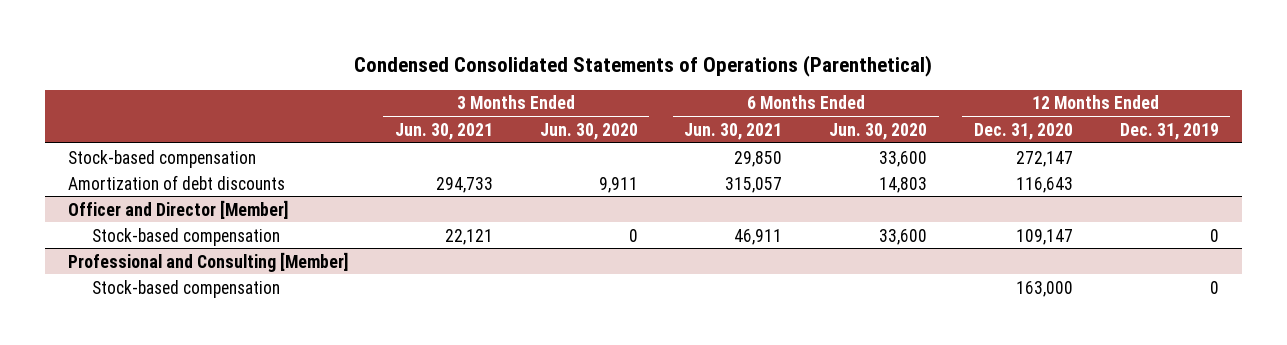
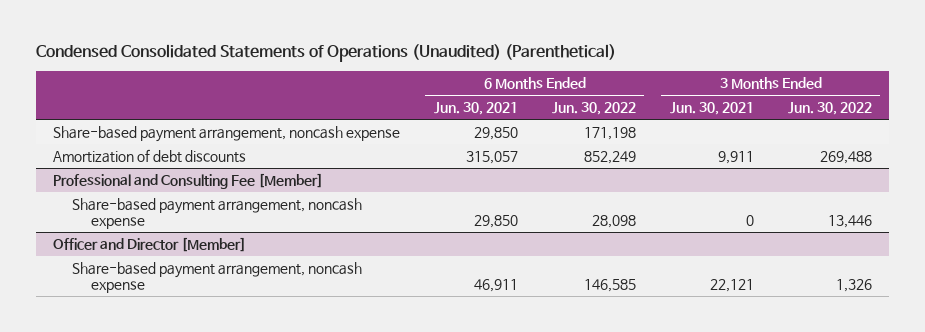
- Condensed Consolidated Statements of Operations (Parenthetical)
+ Condensed Consolidated Statements of Operations (Unaudited) (Parenthetical)
- | 3 Months Ended Jun. 30, 2021 | 3 Months Ended Jun. 30, 2020 | 6 Months Ended Jun. 30, 2021 | 6 Months Ended Jun. 30, 2020 | 12 Months Ended Dec. 31, 2020 | 12 Months Ended Dec. 31, 2019
+ | 6 Months Ended Jun. 30, 2021 | 6 Months Ended Jun. 30, 2022 | 3 Months Ended Jun. 30, 2021 | 3 Months Ended Jun. 30, 2022
- Stock-based compensation | | | 29,850 | 33,600 | 272,147 |
- Amortization of debt discounts | 294,733 | 9,911 | 315,057 | 14,803 | 116,643 |
+ Share-based payment arrangement, noncash expense | 29,850 | 171,198 | |
+ Amortization of debt discounts | 315,057 | 852,249 | 9,911 | 269,488
+ Professional and Consulting Fee [Member]
+ Share-based payment arrangement, noncash expense | 29,850 | 28,098 | 0 | 13,446
@ Officer and Director [Member]
- Stock-based compensation | 22,121 | 0 | 46,911 | 33,600 | 109,147 | 0
- Professional and Consulting [Member]
- Stock-based compensation | | | | | 163,000 | 0
@ Officer and Director [Member]
+ Share-based payment arrangement, noncash expense | 46,911 | 146,585 | 22,121 | 1,326

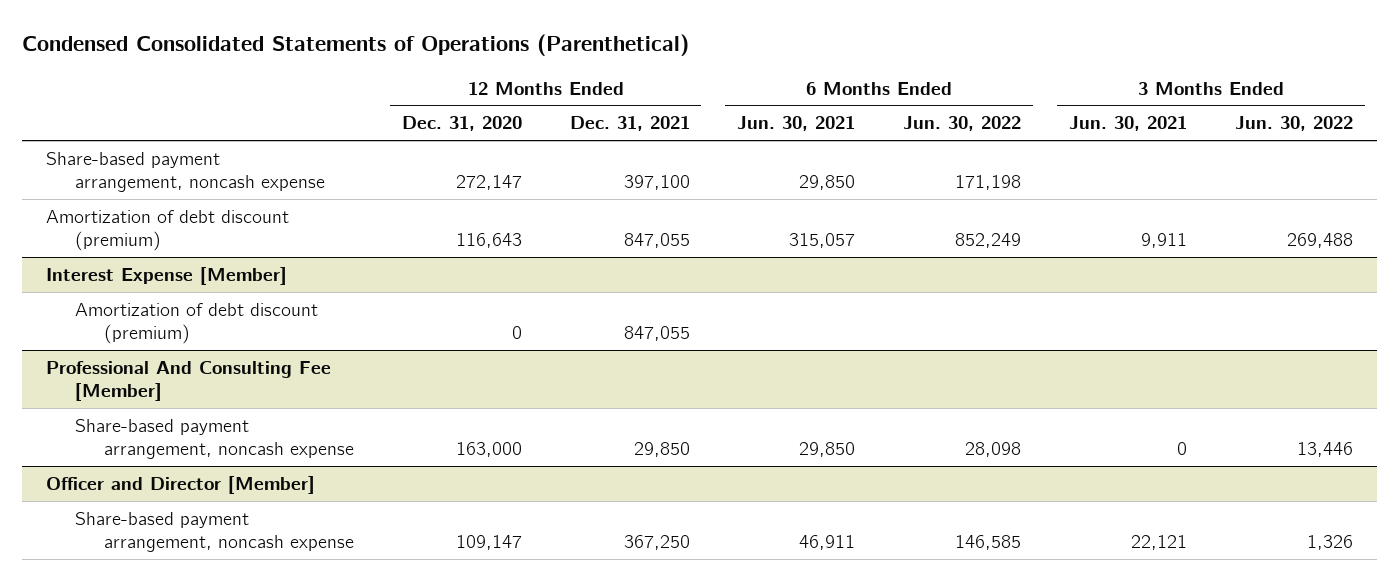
- Condensed Consolidated Statements of Operations (Unaudited) (Parenthetical)
+ Condensed Consolidated Statements of Operations (Parenthetical)
- | 6 Months Ended Jun. 30, 2021 | 6 Months Ended Jun. 30, 2022 | 3 Months Ended Jun. 30, 2021 | 3 Months Ended Jun. 30, 2022
+ | 12 Months Ended Dec. 31, 2020 | 12 Months Ended Dec. 31, 2021 | 6 Months Ended Jun. 30, 2021 | 6 Months Ended Jun. 30, 2022 | 3 Months Ended Jun. 30, 2021 | 3 Months Ended Jun. 30, 2022
- Amortization of debt discounts | 315,057 | 852,249 | 9,911 | 269,488
- Professional and Consulting Fee [Member]
+ Amortization of debt discount (premium) | 116,643 | 847,055 | 315,057 | 852,249 | 9,911 | 269,488
+ Interest Expense [Member]
+ Amortization of debt discount (premium) | 0 | 847,055 | | | |
+ Professional And Consulting Fee [Member]

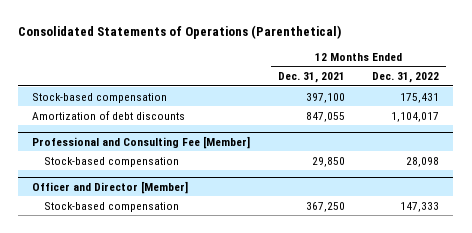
- Condensed Consolidated Statements of Operations (Parenthetical)
+ Consolidated Statements of Operations (Parenthetical)
- | 12 Months Ended Dec. 31, 2020 | 12 Months Ended Dec. 31, 2021 | 6 Months Ended Jun. 30, 2021 | 6 Months Ended Jun. 30, 2022 | 3 Months Ended Jun. 30, 2021 | 3 Months Ended Jun. 30, 2022
+ | 12 Months Ended Dec. 31, 2021 | 12 Months Ended Dec. 31, 2022
- Share-based payment arrangement, noncash expense | 272,147 | 397,100 | 29,850 | 171,198 | |
- Amortization of debt discount (premium) | 116,643 | 847,055 | 315,057 | 852,249 | 9,911 | 269,488
- Interest Expense [Member]
- Amortization of debt discount (premium) | 0 | 847,055 | | | |
- Professional And Consulting Fee [Member]
- Share-based payment arrangement, noncash expense | 163,000 | 29,850 | 29,850 | 28,098 | 0 | 13,446
+ Stock-based compensation | 397,100 | 175,431
+ Amortization of debt discounts | 847,055 | 1,104,017
+ Professional and Consulting Fee [Member]
+ Stock-based compensation | 29,850 | 28,098
@ Officer and Director [Member]
- Share-based payment arrangement, noncash expense | 109,147 | 367,250 | 46,911 | 146,585 | 22,121 | 1,326
+ Stock-based compensation | 367,250 | 147,333

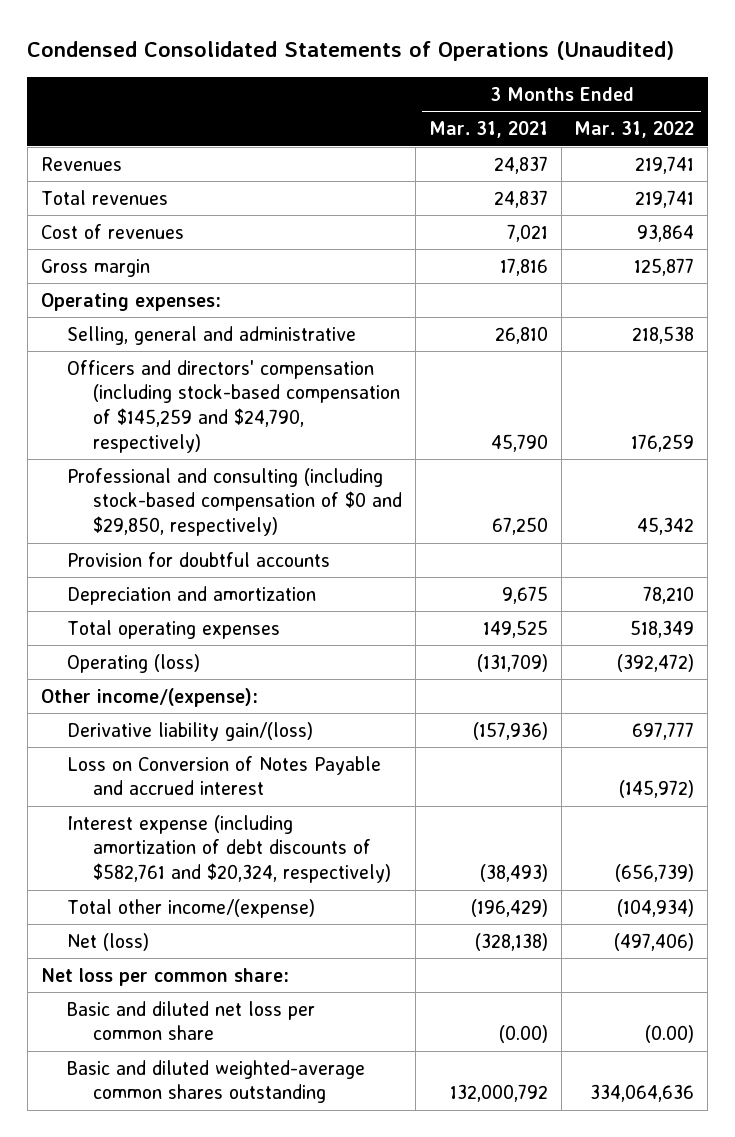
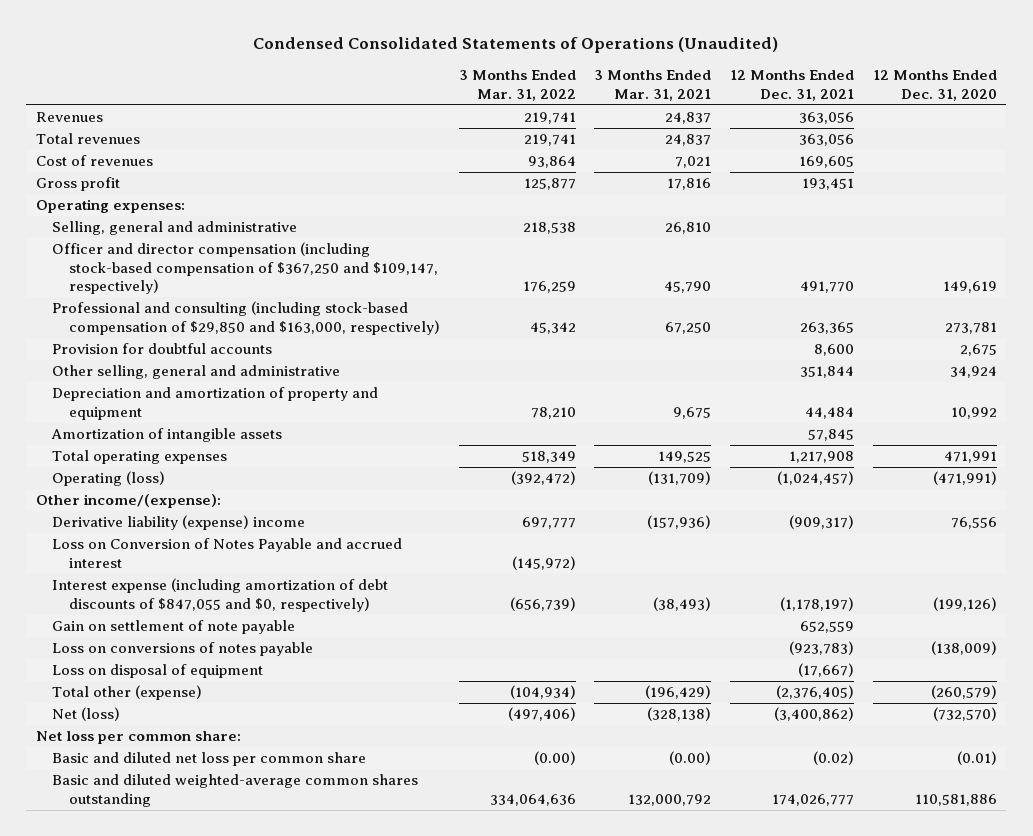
- | 3 Months Ended Mar. 31, 2021 | 3 Months Ended Mar. 31, 2022
+ | 3 Months Ended Mar. 31, 2022 | 3 Months Ended Mar. 31, 2021 | 12 Months Ended Dec. 31, 2021 | 12 Months Ended Dec. 31, 2020
- Gross margin | 17,816 | 125,877
+ Gross profit | 125,877 | 17,816 | 193,451 |
- Officers and directors' compensation (including stock-based compensation of $145,259 and $24,790, respectively) | 45,790 | 176,259
- Professional and consulting (including stock-based compensation of $0 and $29,850, respectively) | 67,250 | 45,342
+ Officer and director compensation (including stock-based compensation of $367,250 and $109,147, respectively) | 176,259 | 45,790 | 491,770 | 149,619
+ Professional and consulting (including stock-based compensation of $29,850 and $163,000, respectively) | 45,342 | 67,250 | 263,365 | 273,781
- Depreciation and amortization | 9,675 | 78,210
+ Other selling, general and administrative | | | 351,844 | 34,924
+ Depreciation and amortization of property and equipment | 78,210 | 9,675 | 44,484 | 10,992
+ Amortization of intangible assets | | | 57,845 |
- Derivative liability gain/(loss) | (157,936) | 697,777
+ Derivative liability (expense) income | 697,777 | (157,936) | (909,317) | 76,556
- Interest expense (including amortization of debt discounts of $582,761 and $20,324, respectively) | (38,493) | (656,739)
- Total other income/(expense) | (196,429) | (104,934)
+ Interest expense (including amortization of debt discounts of $847,055 and $0, respectively) | (656,739) | (38,493) | (1,178,197) | (199,126)
+ Gain on settlement of note payable | | | 652,559 |
+ Loss on conversions of notes payable | | | (923,783) | (138,009)
+ Loss on disposal of equipment | | | (17,667) |
+ Total other (expense) | (104,934) | (196,429) | (2,376,405) | (260,579)

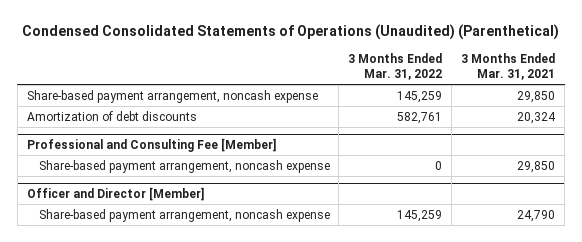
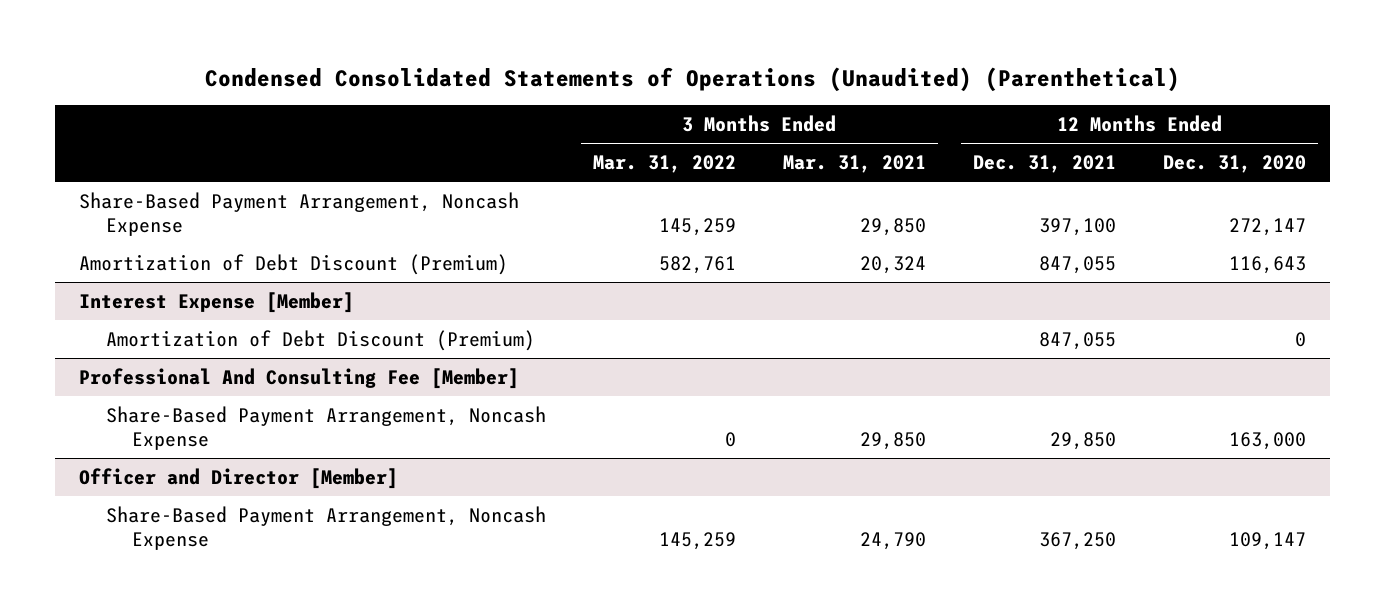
- | 3 Months Ended Mar. 31, 2022 | 3 Months Ended Mar. 31, 2021
+ | 3 Months Ended Mar. 31, 2022 | 3 Months Ended Mar. 31, 2021 | 12 Months Ended Dec. 31, 2021 | 12 Months Ended Dec. 31, 2020
- Share-based payment arrangement, noncash expense | 145,259 | 29,850
- Amortization of debt discounts | 582,761 | 20,324
- Professional and Consulting Fee [Member]
- Share-based payment arrangement, noncash expense | 0 | 29,850
+ Share-Based Payment Arrangement, Noncash Expense | 145,259 | 29,850 | 397,100 | 272,147
+ Amortization of Debt Discount (Premium) | 582,761 | 20,324 | 847,055 | 116,643
+ Interest Expense [Member]
+ Amortization of Debt Discount (Premium) | | | 847,055 | 0
+ Professional And Consulting Fee [Member]
+ Share-Based Payment Arrangement, Noncash Expense | 0 | 29,850 | 29,850 | 163,000
@ Officer and Director [Member]
- Share-based payment arrangement, noncash expense | 145,259 | 24,790
+ Share-Based Payment Arrangement, Noncash Expense | 145,259 | 24,790 | 367,250 | 109,147

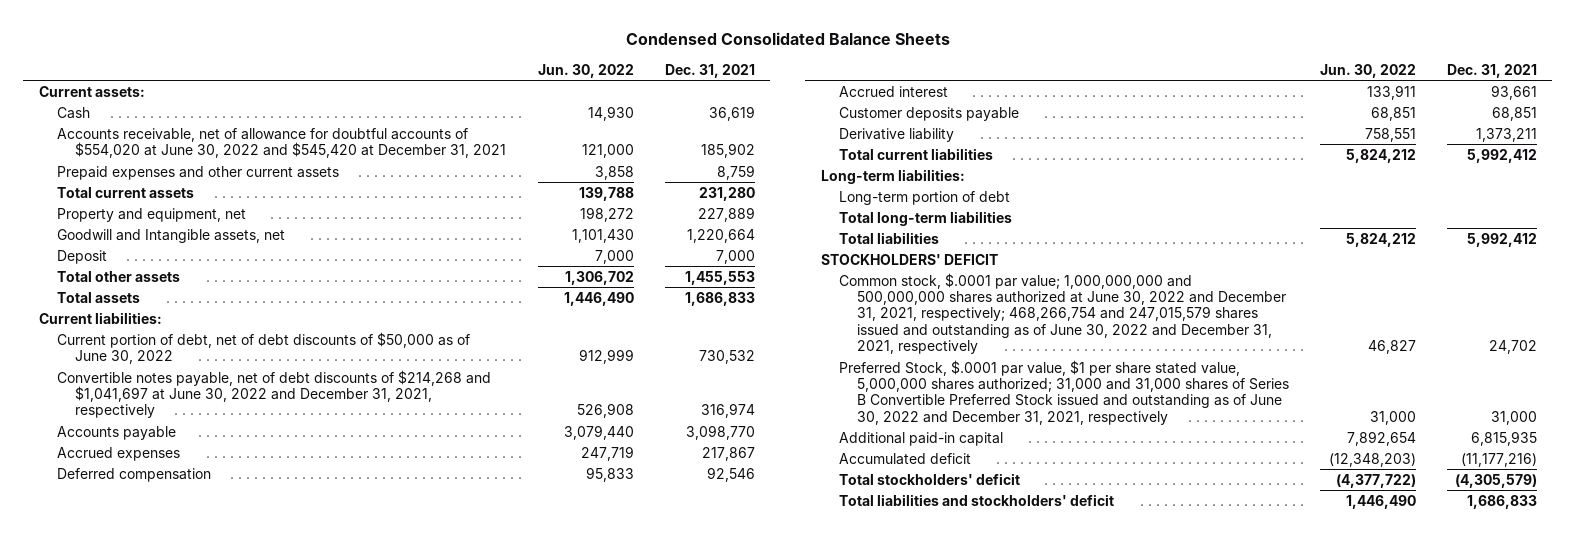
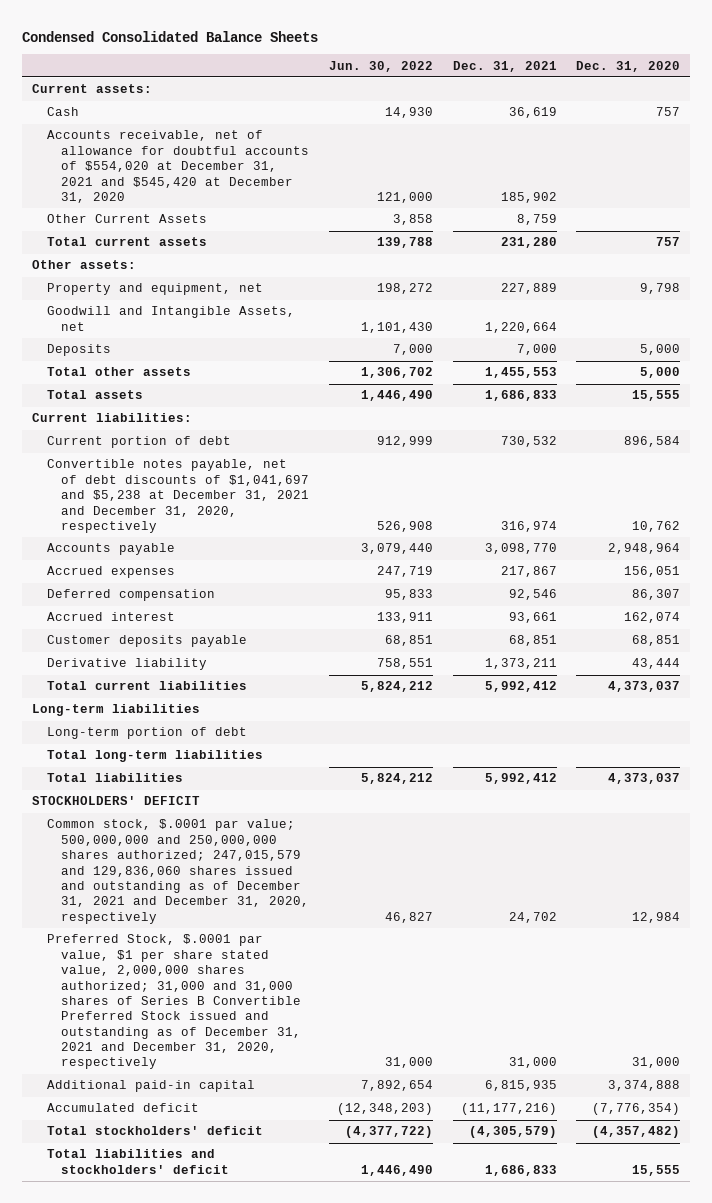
- | Jun. 30, 2022 | Dec. 31, 2021
+ | Jun. 30, 2022 | Dec. 31, 2021 | Dec. 31, 2020
- Accounts receivable, net of allowance for doubtful accounts of $554,020 at June 30, 2022 and $545,420 at December 31, 2021 | 121,000 | 185,902
- Prepaid expenses and other current assets | 3,858 | 8,759
+ Accounts receivable, net of allowance for doubtful accounts of $554,020 at December 31, 2021 and $545,420 at December 31, 2020 | 121,000 | 185,902 |
+ Other Current Assets | 3,858 | 8,759 |
+ Other assets:
- Goodwill and Intangible assets, net | 1,101,430 | 1,220,664
- Deposit | 7,000 | 7,000
+ Goodwill and Intangible Assets, net | 1,101,430 | 1,220,664 |
+ Deposits | 7,000 | 7,000 | 5,000
- Current portion of debt, net of debt discounts of $50,000 as of June 30, 2022 | 912,999 | 730,532
- Convertible notes payable, net of debt discounts of $214,268 and $1,041,697 at June 30, 2022 and December 31, 2021, respectively | 526,908 | 316,974
+ Current portion of debt | 912,999 | 730,532 | 896,584
+ Convertible notes payable, net of debt discounts of $1,041,697 and $5,238 at December 31, 2021 and December 31, 2020, respectively | 526,908 | 316,974 | 10,762
- Long-term liabilities:
+ Long-term liabilities
- Common stock, $.0001 par value; 1,000,000,000 and 500,000,000 shares authorized at June 30, 2022 and December 31, 2021, respectively; 468,266,754 and 247,015,579 shares issued and outstanding as of June 30, 2022 and December 31, 2021, respectively | 46,827 | 24,702
- Preferred Stock, $.0001 par value, $1 per share stated value, 5,000,000 shares authorized; 31,000 and 31,000 shares of Series B Convertible Preferred Stock issued and outstanding as of June 30, 2022 and December 31, 2021, respectively | 31,000 | 31,000
+ Common stock, $.0001 par value; 500,000,000 and 250,000,000 shares authorized; 247,015,579 and 129,836,060 shares issued and outstanding as of December 31, 2021 and December 31, 2020, respectively | 46,827 | 24,702 | 12,984
+ Preferred Stock, $.0001 par value, $1 per share stated value, 2,000,000 shares authorized; 31,000 and 31,000 shares of Series B Convertible Preferred Stock issued and outstanding as of December 31, 2021 and December 31, 2020, respectively | 31,000 | 31,000 | 31,000

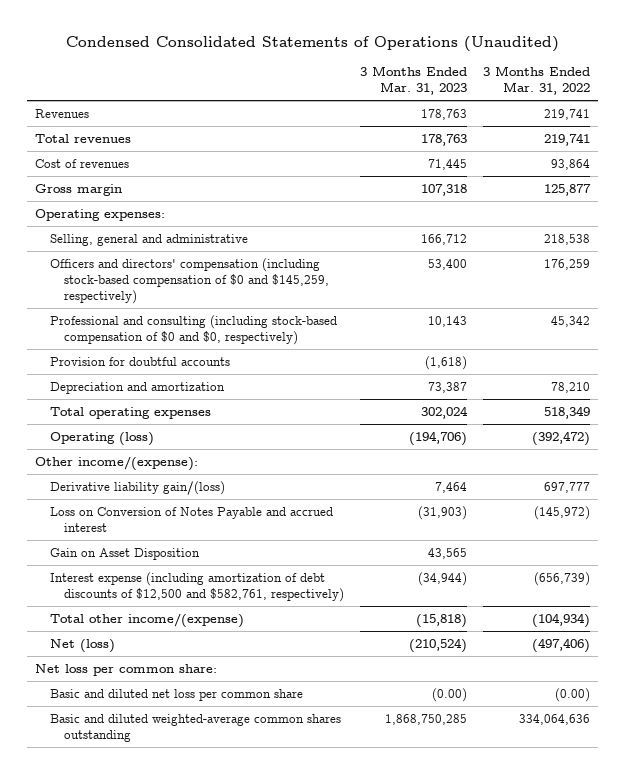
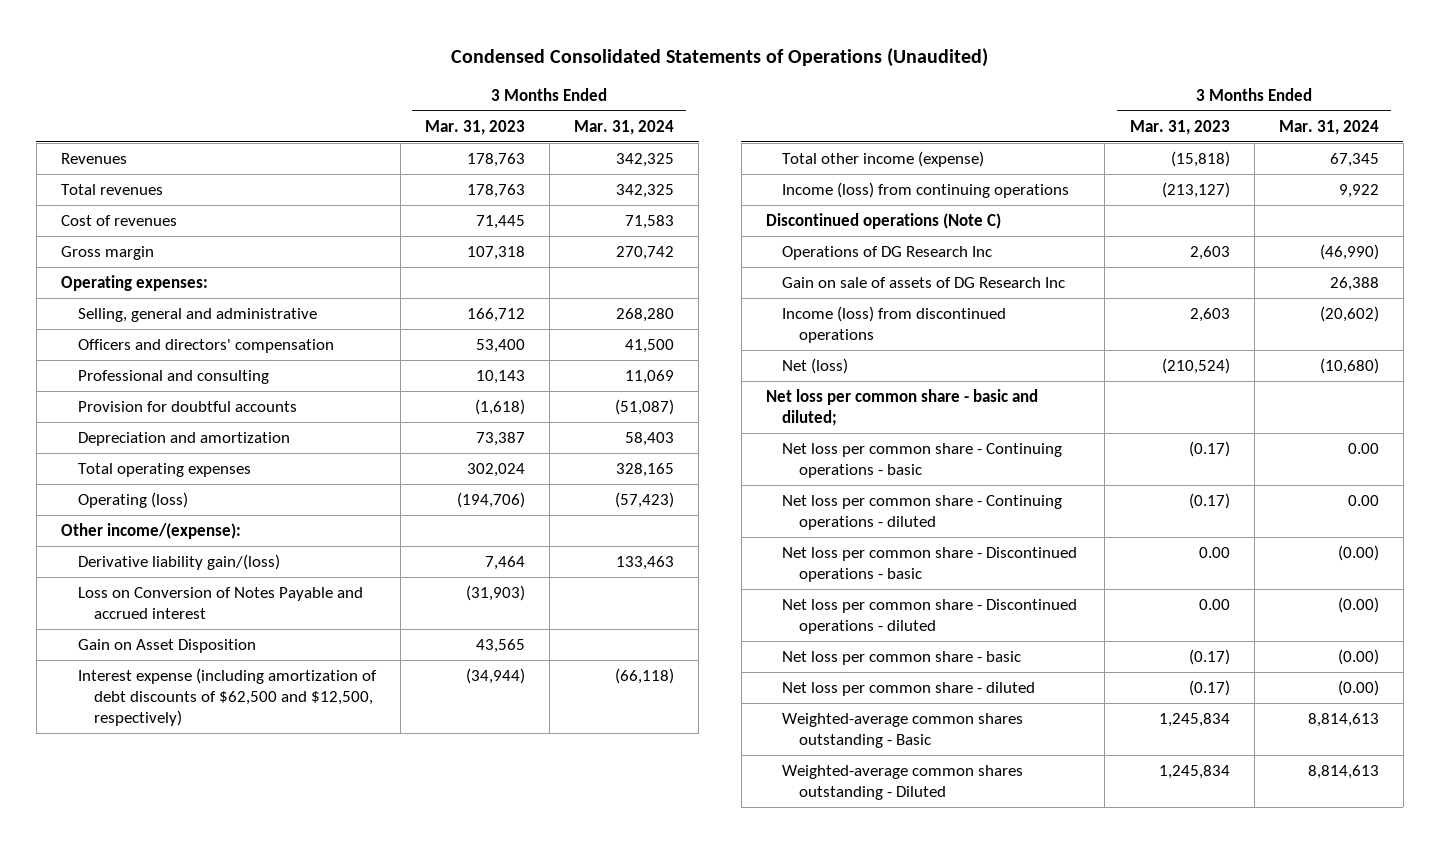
- | 3 Months Ended Mar. 31, 2023 | 3 Months Ended Mar. 31, 2022
+ | 3 Months Ended Mar. 31, 2023 | 3 Months Ended Mar. 31, 2024
- Officers and directors' compensation (including stock-based compensation of $0 and $145,259, respectively) | 53,400 | 176,259
- Professional and consulting (including stock-based compensation of $0 and $0, respectively) | 10,143 | 45,342
+ Officers and directors' compensation | 53,400 | 41,500
+ Professional and consulting | 10,143 | 11,069
- Interest expense (including amortization of debt discounts of $12,500 and $582,761, respectively) | (34,944) | (656,739)
- Total other income/(expense) | (15,818) | (104,934)
+ Interest expense (including amortization of debt discounts of $62,500 and $12,500, respectively) | (34,944) | (66,118)
+ Total other income (expense) | (15,818) | 67,345
+ Income (loss) from continuing operations | (213,127) | 9,922
+ Discontinued operations (Note C)
+ Operations of DG Research Inc | 2,603 | (46,990)
+ Gain on sale of assets of DG Research Inc | | 26,388
+ Income (loss) from discontinued operations | 2,603 | (20,602)
- Net loss per common share:
- Basic and diluted net loss per common share | (0.00) | (0.00)
- Basic and diluted weighted-average common shares outstanding | 1,868,750,285 | 334,064,636
+ Net loss per common share - basic and diluted;
+ Net loss per common share - Continuing operations - basic | (0.17) | 0.00
+ Net loss per common share - Continuing operations - diluted | (0.17) | 0.00
+ Net loss per common share - Discontinued operations - basic | 0.00 | (0.00)
+ Net loss per common share - Discontinued operations - diluted | 0.00 | (0.00)
+ Net loss per common share - basic | (0.17) | (0.00)
+ Net loss per common share - diluted | (0.17) | (0.00)
+ Weighted-average common shares outstanding - Basic | 1,245,834 | 8,814,613
+ Weighted-average common shares outstanding - Diluted | 1,245,834 | 8,814,613

